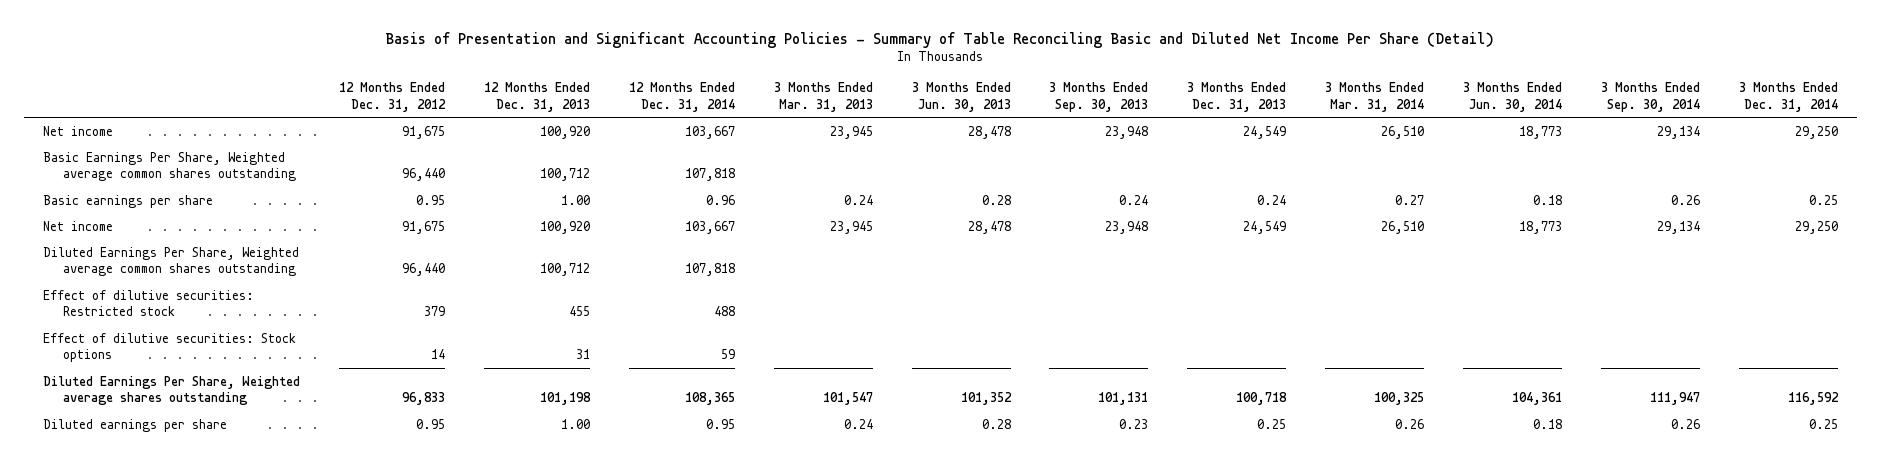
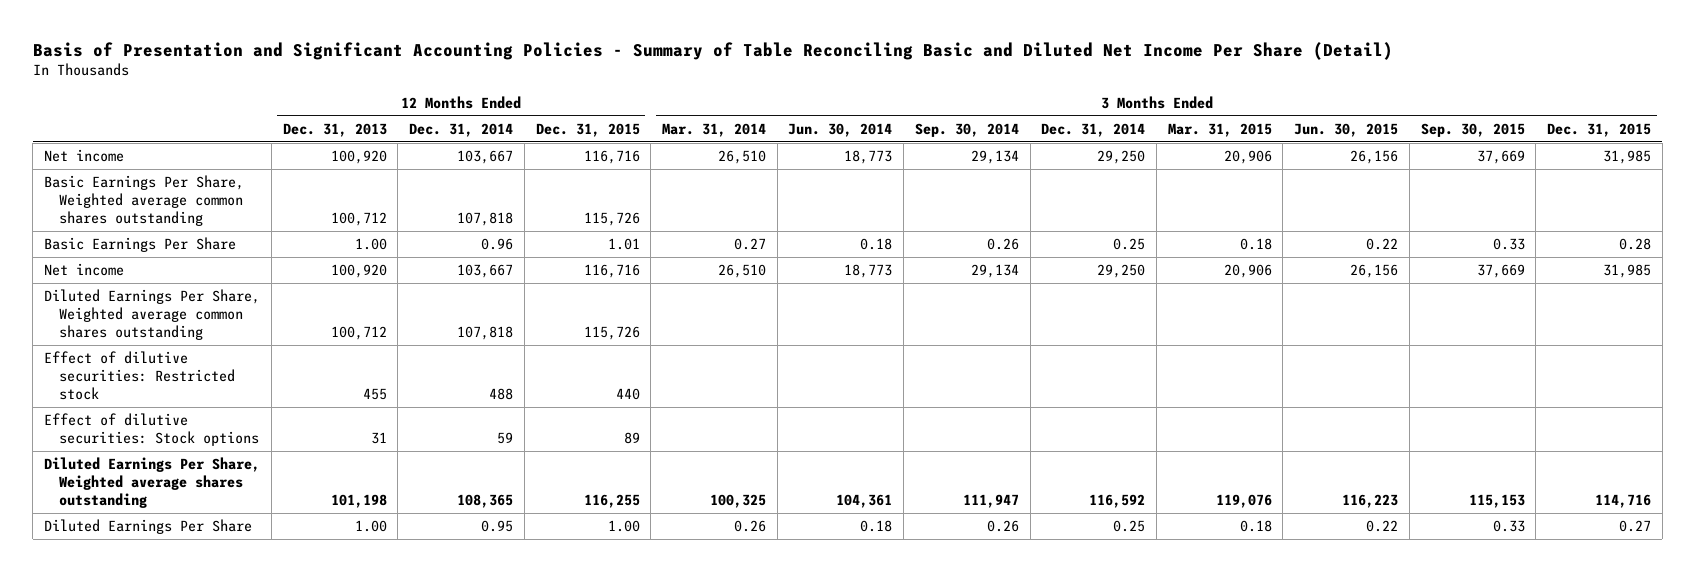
- | 12 Months Ended Dec. 31, 2012 | 12 Months Ended Dec. 31, 2013 | 12 Months Ended Dec. 31, 2014 | 3 Months Ended Mar. 31, 2013 | 3 Months Ended Jun. 30, 2013 | 3 Months Ended Sep. 30, 2013 | 3 Months Ended Dec. 31, 2013 | 3 Months Ended Mar. 31, 2014 | 3 Months Ended Jun. 30, 2014 | 3 Months Ended Sep. 30, 2014 | 3 Months Ended Dec. 31, 2014
+ | 12 Months Ended Dec. 31, 2013 | 12 Months Ended Dec. 31, 2014 | 12 Months Ended Dec. 31, 2015 | 3 Months Ended Mar. 31, 2014 | 3 Months Ended Jun. 30, 2014 | 3 Months Ended Sep. 30, 2014 | 3 Months Ended Dec. 31, 2014 | 3 Months Ended Mar. 31, 2015 | 3 Months Ended Jun. 30, 2015 | 3 Months Ended Sep. 30, 2015 | 3 Months Ended Dec. 31, 2015
- Basic earnings per share | 0.95 | 1.00 | 0.96 | 0.24 | 0.28 | 0.24 | 0.24 | 0.27 | 0.18 | 0.26 | 0.25
+ Basic Earnings Per Share | 1.00 | 0.96 | 1.01 | 0.27 | 0.18 | 0.26 | 0.25 | 0.18 | 0.22 | 0.33 | 0.28
- Diluted earnings per share | 0.95 | 1.00 | 0.95 | 0.24 | 0.28 | 0.23 | 0.25 | 0.26 | 0.18 | 0.26 | 0.25
+ Diluted Earnings Per Share | 1.00 | 0.95 | 1.00 | 0.26 | 0.18 | 0.26 | 0.25 | 0.18 | 0.22 | 0.33 | 0.27

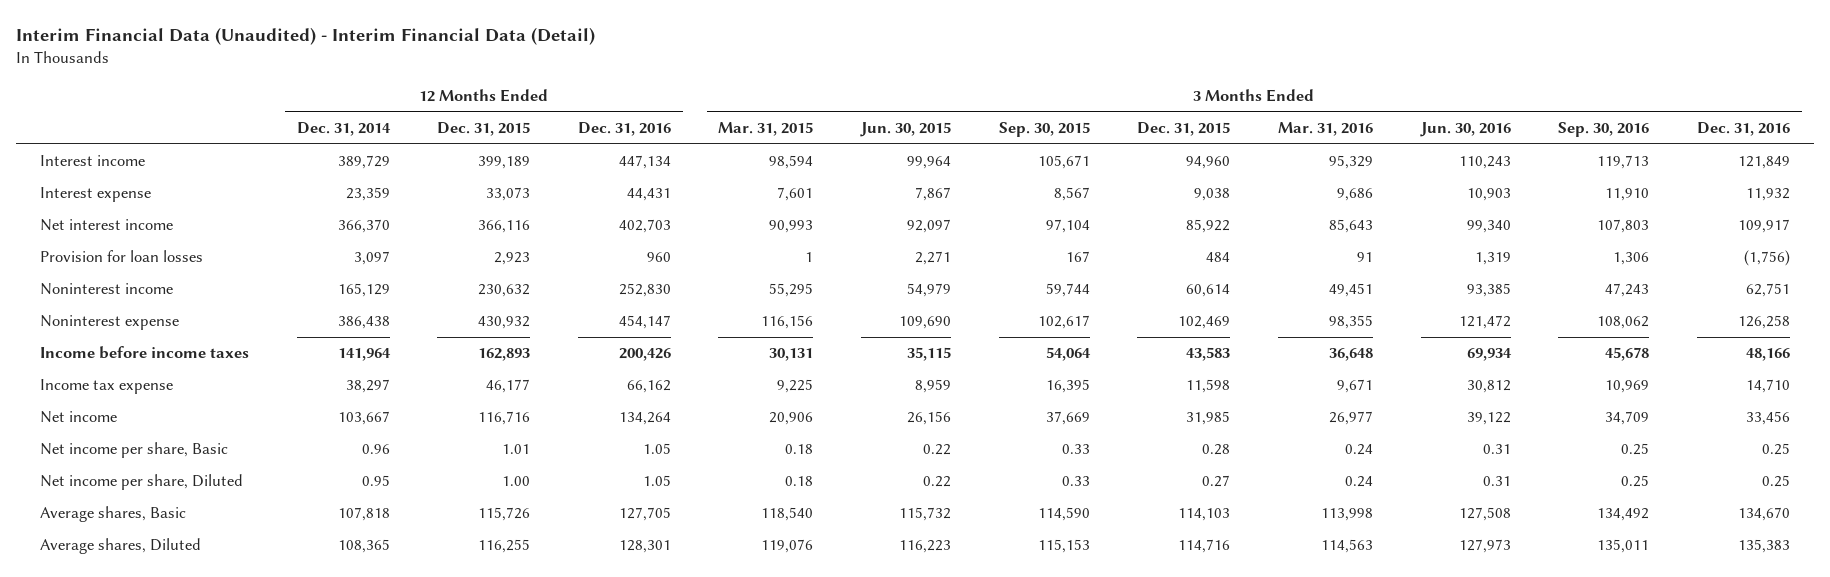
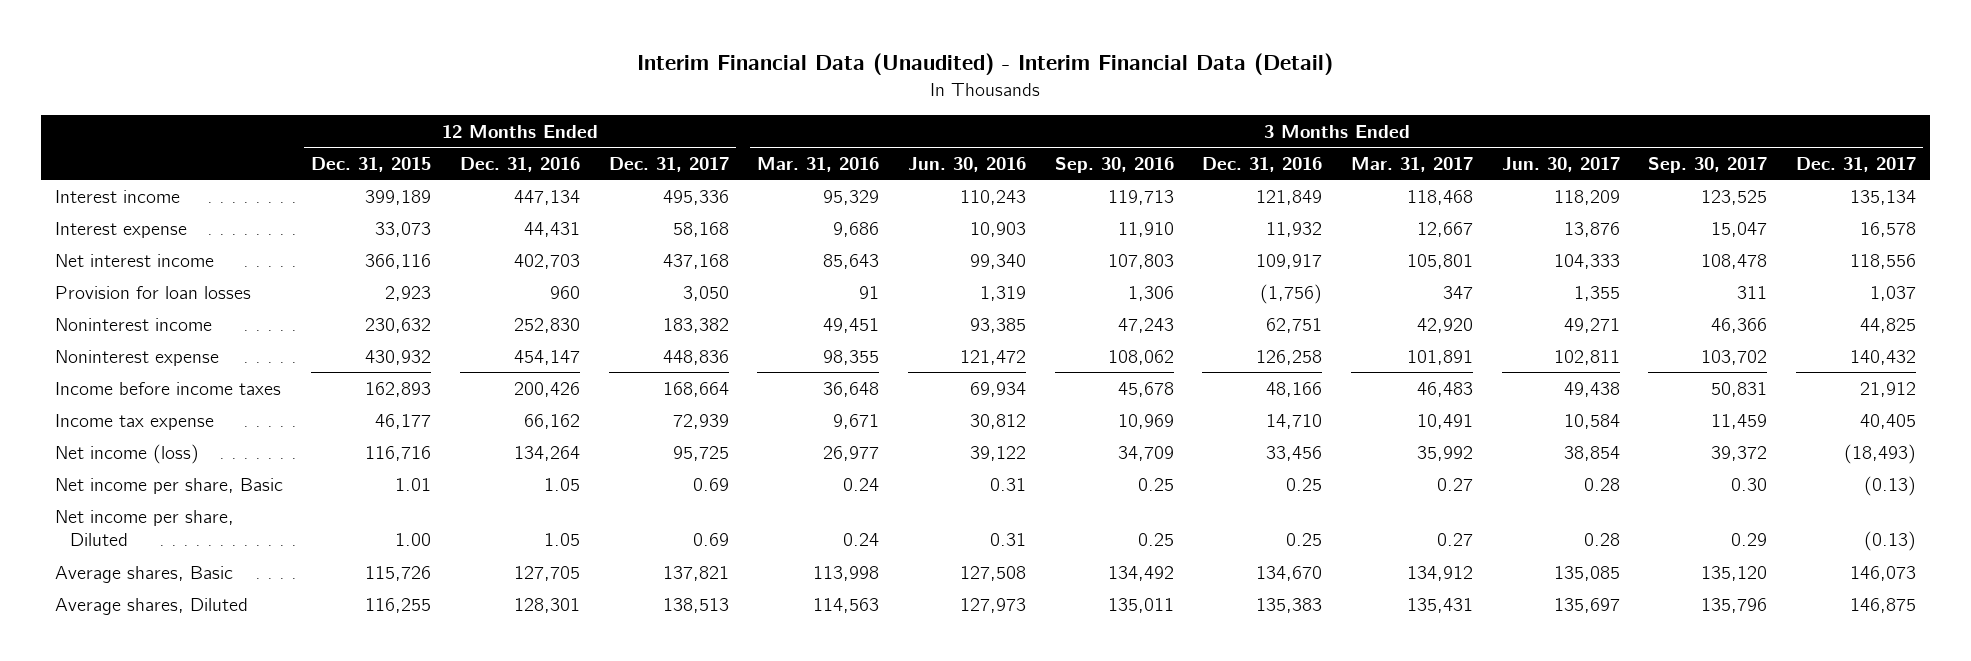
- | 12 Months Ended Dec. 31, 2014 | 12 Months Ended Dec. 31, 2015 | 12 Months Ended Dec. 31, 2016 | 3 Months Ended Mar. 31, 2015 | 3 Months Ended Jun. 30, 2015 | 3 Months Ended Sep. 30, 2015 | 3 Months Ended Dec. 31, 2015 | 3 Months Ended Mar. 31, 2016 | 3 Months Ended Jun. 30, 2016 | 3 Months Ended Sep. 30, 2016 | 3 Months Ended Dec. 31, 2016
+ | 12 Months Ended Dec. 31, 2015 | 12 Months Ended Dec. 31, 2016 | 12 Months Ended Dec. 31, 2017 | 3 Months Ended Mar. 31, 2016 | 3 Months Ended Jun. 30, 2016 | 3 Months Ended Sep. 30, 2016 | 3 Months Ended Dec. 31, 2016 | 3 Months Ended Mar. 31, 2017 | 3 Months Ended Jun. 30, 2017 | 3 Months Ended Sep. 30, 2017 | 3 Months Ended Dec. 31, 2017
- Net income | 103,667 | 116,716 | 134,264 | 20,906 | 26,156 | 37,669 | 31,985 | 26,977 | 39,122 | 34,709 | 33,456
+ Net income (loss) | 116,716 | 134,264 | 95,725 | 26,977 | 39,122 | 34,709 | 33,456 | 35,992 | 38,854 | 39,372 | (18,493)

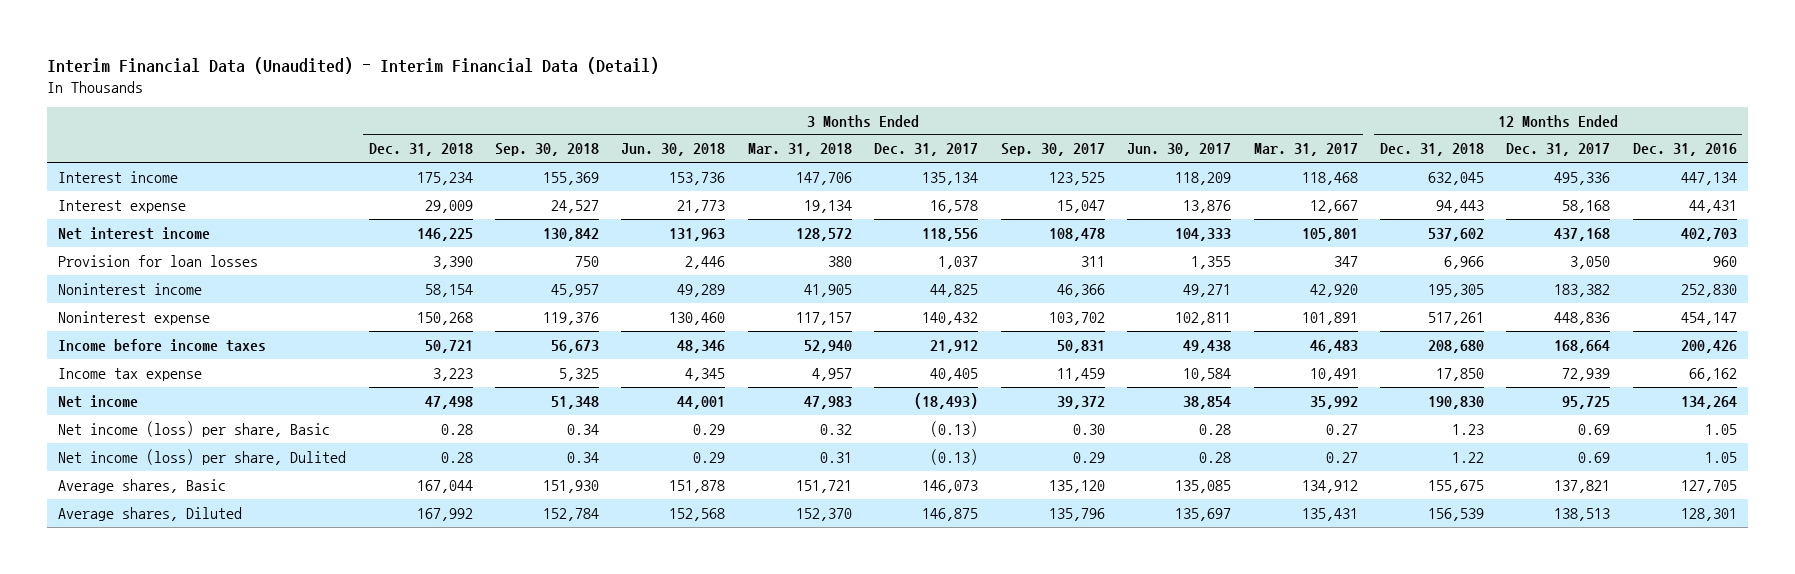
- | 12 Months Ended Dec. 31, 2015 | 12 Months Ended Dec. 31, 2016 | 12 Months Ended Dec. 31, 2017 | 3 Months Ended Mar. 31, 2016 | 3 Months Ended Jun. 30, 2016 | 3 Months Ended Sep. 30, 2016 | 3 Months Ended Dec. 31, 2016 | 3 Months Ended Mar. 31, 2017 | 3 Months Ended Jun. 30, 2017 | 3 Months Ended Sep. 30, 2017 | 3 Months Ended Dec. 31, 2017
+ | 3 Months Ended Dec. 31, 2018 | 3 Months Ended Sep. 30, 2018 | 3 Months Ended Jun. 30, 2018 | 3 Months Ended Mar. 31, 2018 | 3 Months Ended Dec. 31, 2017 | 3 Months Ended Sep. 30, 2017 | 3 Months Ended Jun. 30, 2017 | 3 Months Ended Mar. 31, 2017 | 12 Months Ended Dec. 31, 2018 | 12 Months Ended Dec. 31, 2017 | 12 Months Ended Dec. 31, 2016
- Net income (loss) | 116,716 | 134,264 | 95,725 | 26,977 | 39,122 | 34,709 | 33,456 | 35,992 | 38,854 | 39,372 | (18,493)
- Net income per share, Basic | 1.01 | 1.05 | 0.69 | 0.24 | 0.31 | 0.25 | 0.25 | 0.27 | 0.28 | 0.30 | (0.13)
- Net income per share, Diluted | 1.00 | 1.05 | 0.69 | 0.24 | 0.31 | 0.25 | 0.25 | 0.27 | 0.28 | 0.29 | (0.13)
+ Net income | 47,498 | 51,348 | 44,001 | 47,983 | (18,493) | 39,372 | 38,854 | 35,992 | 190,830 | 95,725 | 134,264
+ Net income (loss) per share, Basic | 0.28 | 0.34 | 0.29 | 0.32 | (0.13) | 0.30 | 0.28 | 0.27 | 1.23 | 0.69 | 1.05
+ Net income (loss) per share, Dulited | 0.28 | 0.34 | 0.29 | 0.31 | (0.13) | 0.29 | 0.28 | 0.27 | 1.22 | 0.69 | 1.05

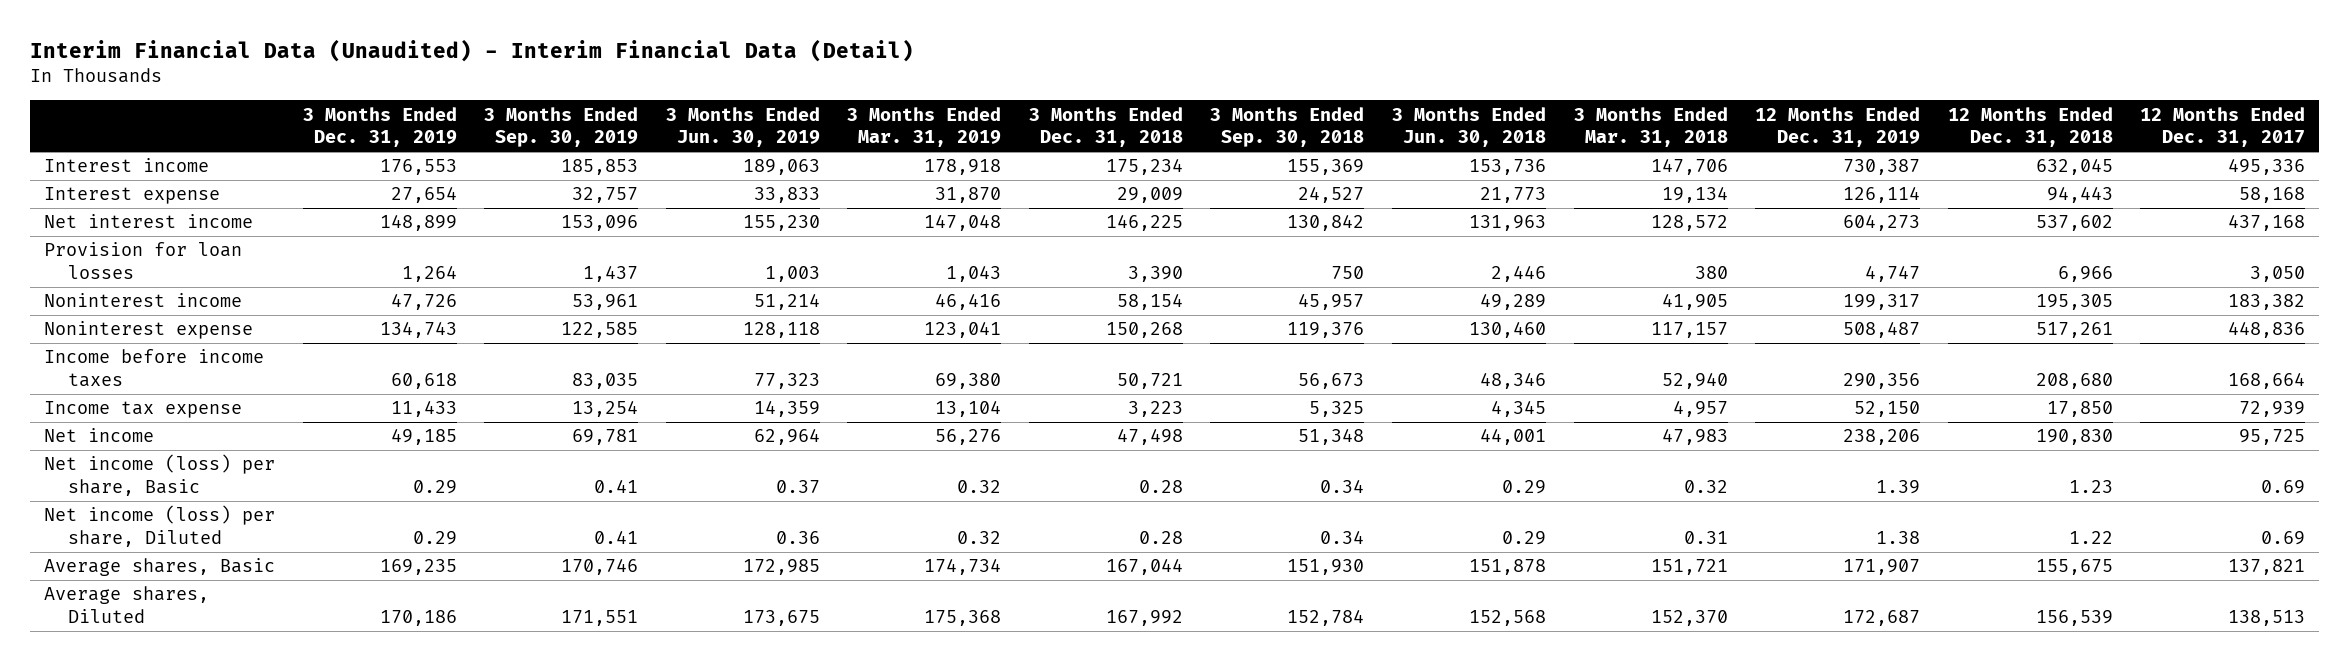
- | 3 Months Ended Dec. 31, 2018 | 3 Months Ended Sep. 30, 2018 | 3 Months Ended Jun. 30, 2018 | 3 Months Ended Mar. 31, 2018 | 3 Months Ended Dec. 31, 2017 | 3 Months Ended Sep. 30, 2017 | 3 Months Ended Jun. 30, 2017 | 3 Months Ended Mar. 31, 2017 | 12 Months Ended Dec. 31, 2018 | 12 Months Ended Dec. 31, 2017 | 12 Months Ended Dec. 31, 2016
+ | 3 Months Ended Dec. 31, 2019 | 3 Months Ended Sep. 30, 2019 | 3 Months Ended Jun. 30, 2019 | 3 Months Ended Mar. 31, 2019 | 3 Months Ended Dec. 31, 2018 | 3 Months Ended Sep. 30, 2018 | 3 Months Ended Jun. 30, 2018 | 3 Months Ended Mar. 31, 2018 | 12 Months Ended Dec. 31, 2019 | 12 Months Ended Dec. 31, 2018 | 12 Months Ended Dec. 31, 2017
- Net income (loss) per share, Dulited | 0.28 | 0.34 | 0.29 | 0.31 | (0.13) | 0.29 | 0.28 | 0.27 | 1.22 | 0.69 | 1.05
+ Net income (loss) per share, Diluted | 0.29 | 0.41 | 0.36 | 0.32 | 0.28 | 0.34 | 0.29 | 0.31 | 1.38 | 1.22 | 0.69

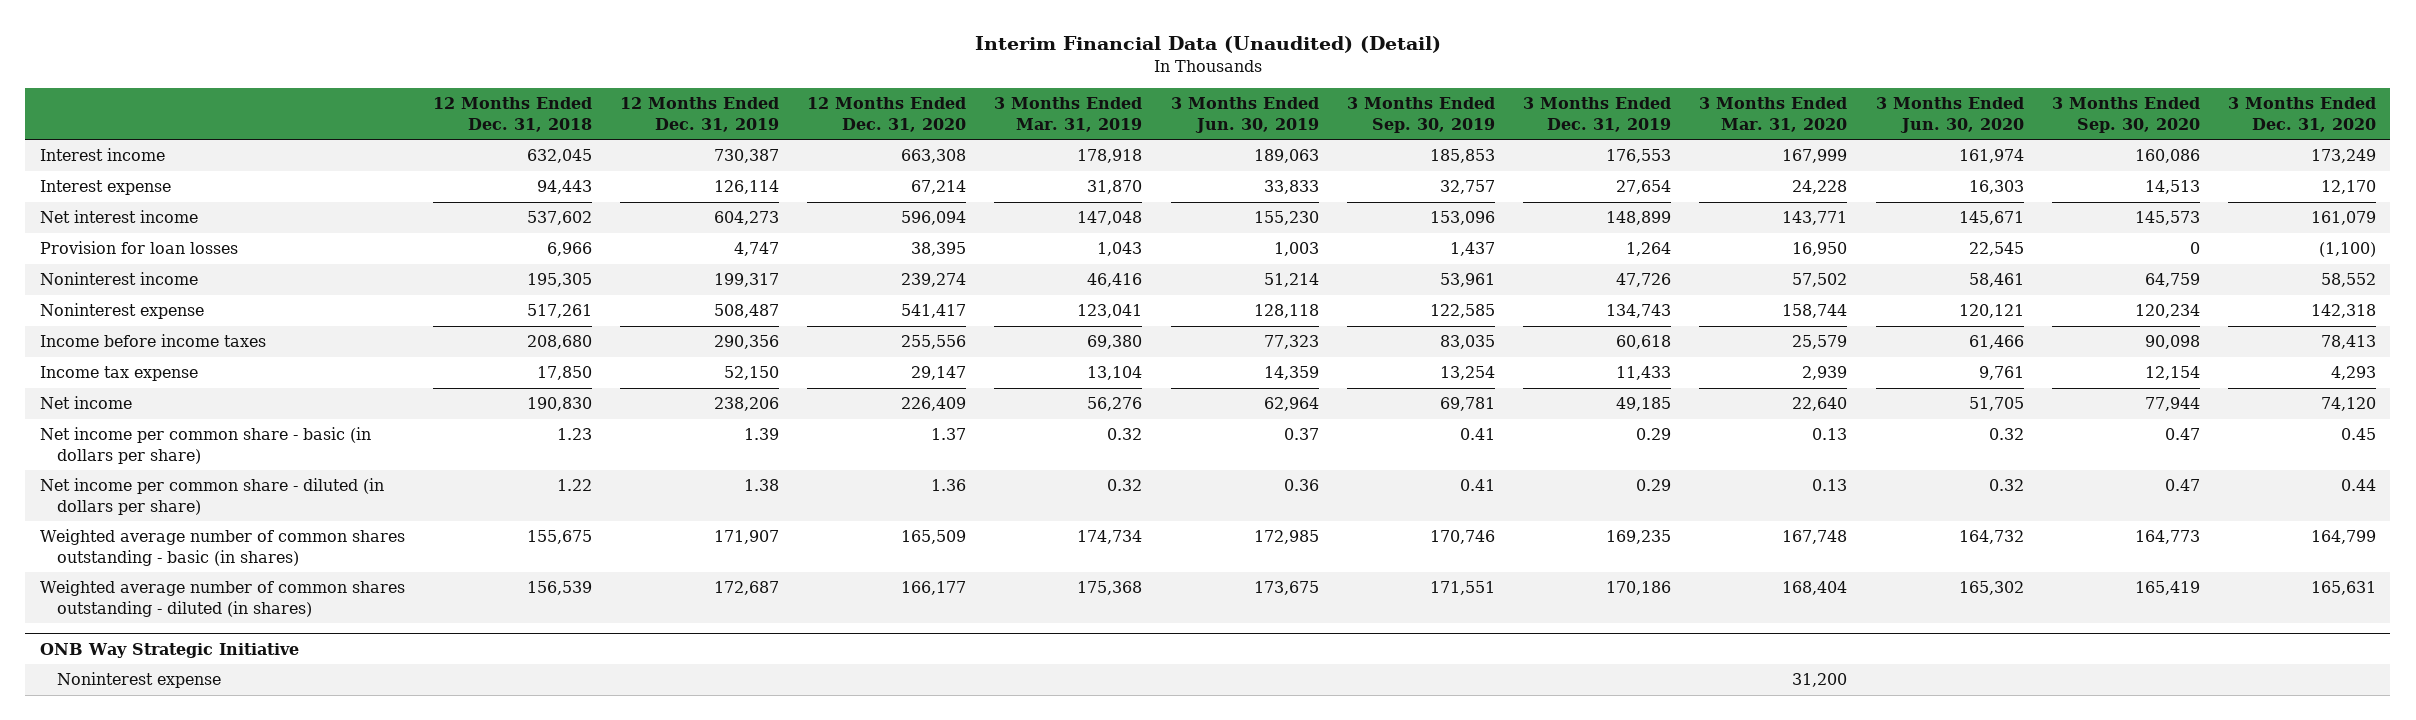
- Interim Financial Data (Unaudited) - Interim Financial Data (Detail)
+ Interim Financial Data (Unaudited) (Detail)
- | 3 Months Ended Dec. 31, 2019 | 3 Months Ended Sep. 30, 2019 | 3 Months Ended Jun. 30, 2019 | 3 Months Ended Mar. 31, 2019 | 3 Months Ended Dec. 31, 2018 | 3 Months Ended Sep. 30, 2018 | 3 Months Ended Jun. 30, 2018 | 3 Months Ended Mar. 31, 2018 | 12 Months Ended Dec. 31, 2019 | 12 Months Ended Dec. 31, 2018 | 12 Months Ended Dec. 31, 2017
+ | 12 Months Ended Dec. 31, 2018 | 12 Months Ended Dec. 31, 2019 | 12 Months Ended Dec. 31, 2020 | 3 Months Ended Mar. 31, 2019 | 3 Months Ended Jun. 30, 2019 | 3 Months Ended Sep. 30, 2019 | 3 Months Ended Dec. 31, 2019 | 3 Months Ended Mar. 31, 2020 | 3 Months Ended Jun. 30, 2020 | 3 Months Ended Sep. 30, 2020 | 3 Months Ended Dec. 31, 2020
- Net income (loss) per share, Basic | 0.29 | 0.41 | 0.37 | 0.32 | 0.28 | 0.34 | 0.29 | 0.32 | 1.39 | 1.23 | 0.69
- Net income (loss) per share, Diluted | 0.29 | 0.41 | 0.36 | 0.32 | 0.28 | 0.34 | 0.29 | 0.31 | 1.38 | 1.22 | 0.69
- Average shares, Basic | 169,235 | 170,746 | 172,985 | 174,734 | 167,044 | 151,930 | 151,878 | 151,721 | 171,907 | 155,675 | 137,821
- Average shares, Diluted | 170,186 | 171,551 | 173,675 | 175,368 | 167,992 | 152,784 | 152,568 | 152,370 | 172,687 | 156,539 | 138,513
+ Net income per common share - basic (in dollars per share) | 1.23 | 1.39 | 1.37 | 0.32 | 0.37 | 0.41 | 0.29 | 0.13 | 0.32 | 0.47 | 0.45
+ Net income per common share - diluted (in dollars per share) | 1.22 | 1.38 | 1.36 | 0.32 | 0.36 | 0.41 | 0.29 | 0.13 | 0.32 | 0.47 | 0.44
+ Weighted average number of common shares outstanding - basic (in shares) | 155,675 | 171,907 | 165,509 | 174,734 | 172,985 | 170,746 | 169,235 | 167,748 | 164,732 | 164,773 | 164,799
+ Weighted average number of common shares outstanding - diluted (in shares) | 156,539 | 172,687 | 166,177 | 175,368 | 173,675 | 171,551 | 170,186 | 168,404 | 165,302 | 165,419 | 165,631
+ ONB Way Strategic Initiative
+ Noninterest expense | | | | | | | | 31,200 | | |

